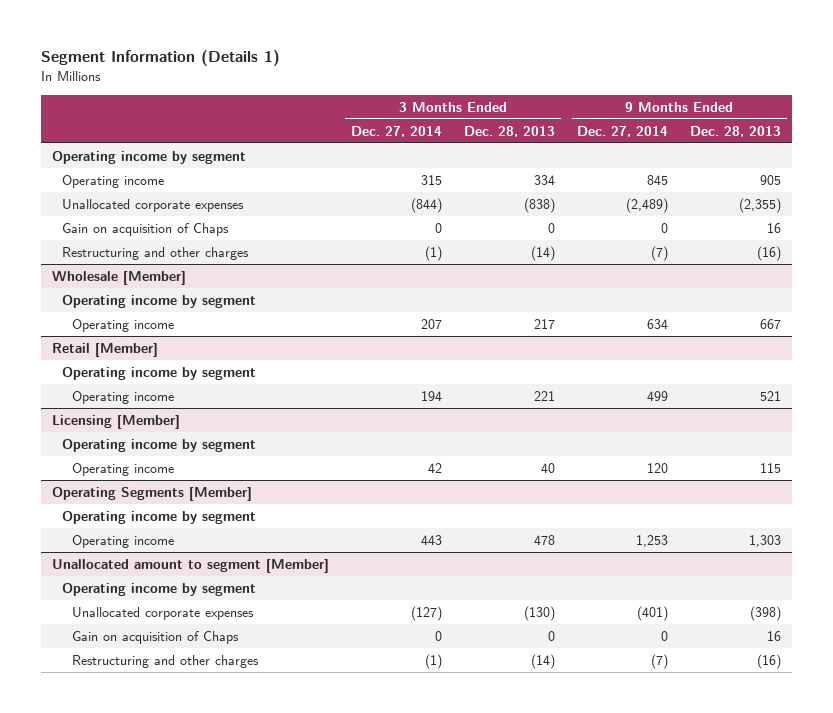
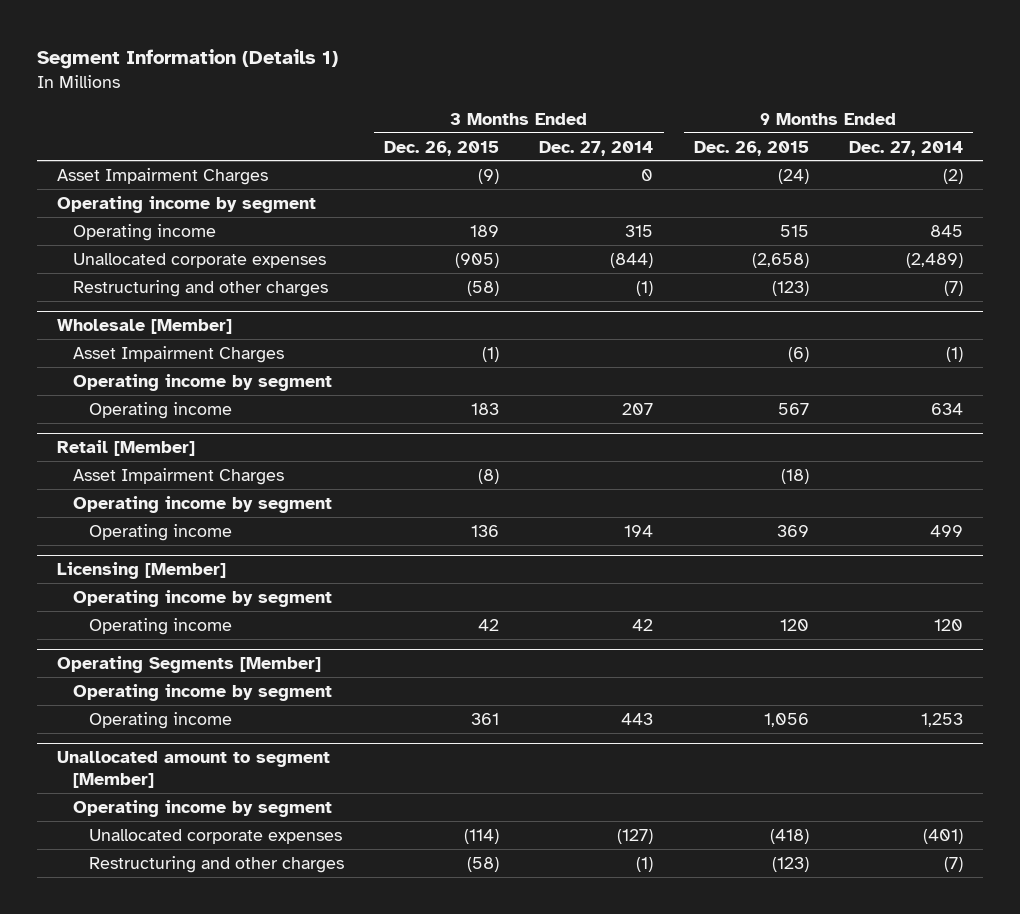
- | 3 Months Ended Dec. 27, 2014 | 3 Months Ended Dec. 28, 2013 | 9 Months Ended Dec. 27, 2014 | 9 Months Ended Dec. 28, 2013
+ | 3 Months Ended Dec. 26, 2015 | 3 Months Ended Dec. 27, 2014 | 9 Months Ended Dec. 26, 2015 | 9 Months Ended Dec. 27, 2014
+ Asset Impairment Charges | (9) | 0 | (24) | (2)
- Gain on acquisition of Chaps | 0 | 0 | 0 | 16
@ Wholesale [Member]
+ Asset Impairment Charges | (1) | | (6) | (1)
@ Retail [Member]
+ Asset Impairment Charges | (8) | | (18) |
@ Unallocated amount to segment [Member]
- Gain on acquisition of Chaps | 0 | 0 | 0 | 16

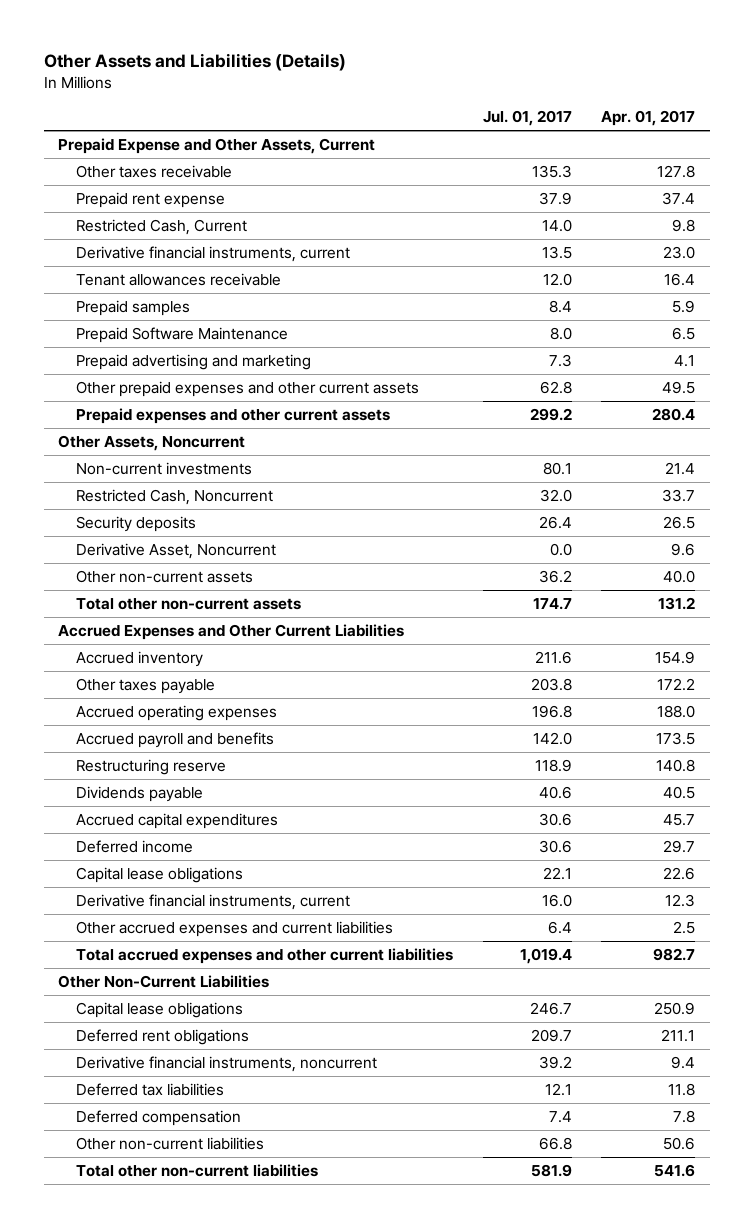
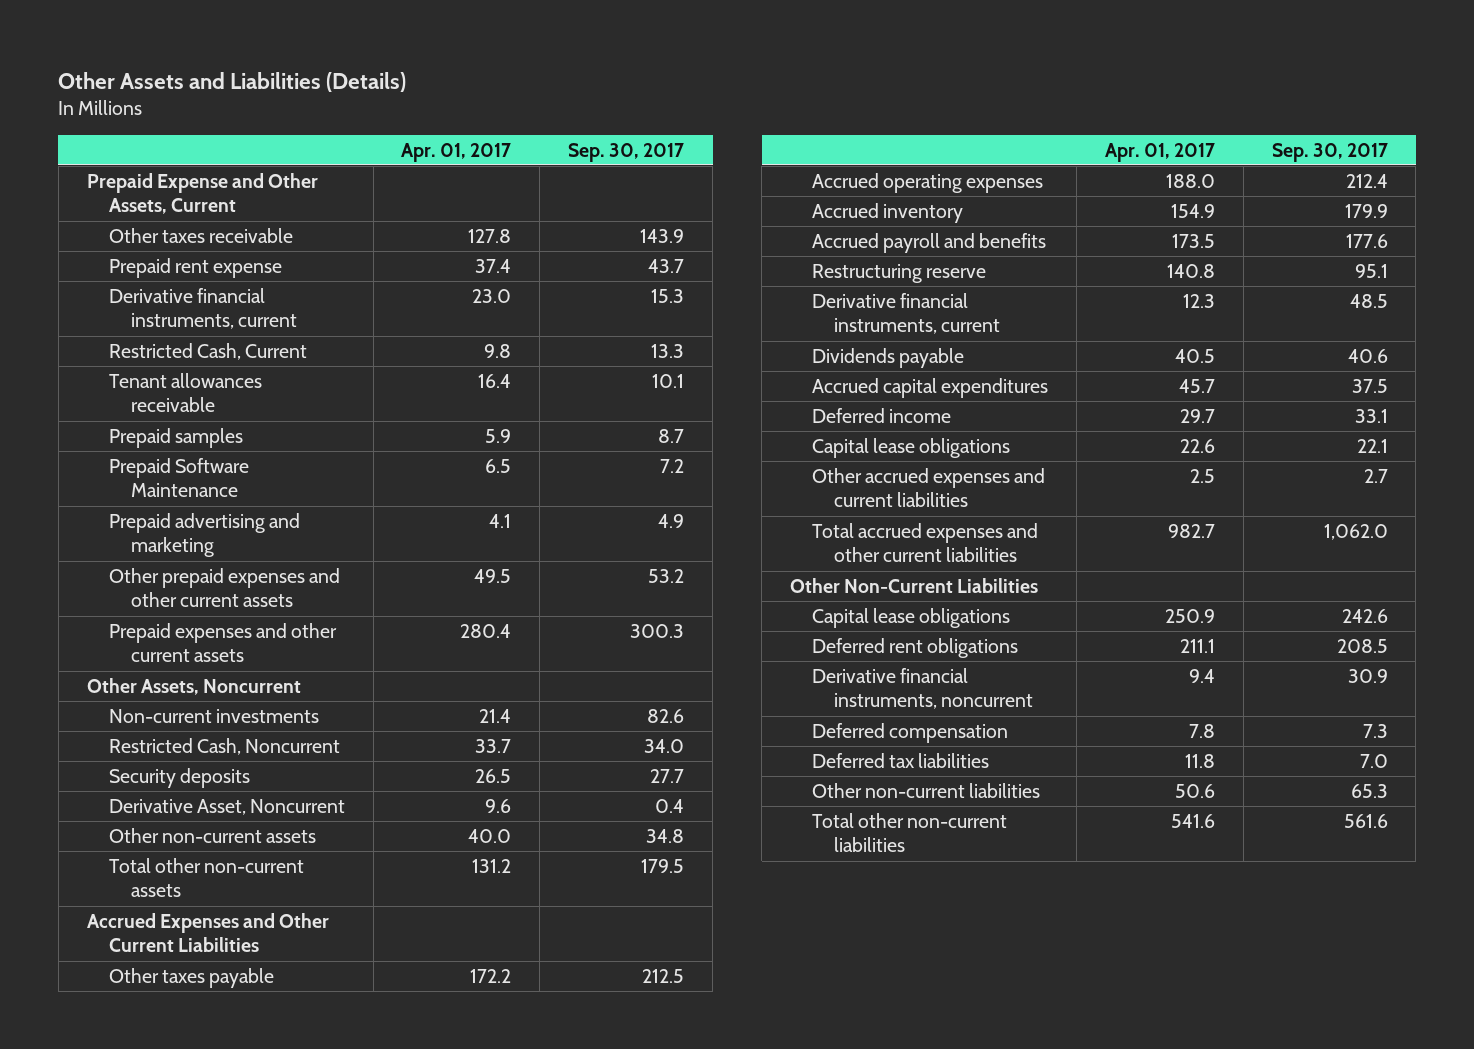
- | Jul. 01, 2017 | Apr. 01, 2017
+ | Apr. 01, 2017 | Sep. 30, 2017
moved down: Restricted Cash, Current | 9.8 | 13.3
moved down: Accrued inventory | 154.9 | 179.9
moved up: Derivative financial instruments, current | 12.3 | 48.5
moved down: Deferred tax liabilities | 11.8 | 7.0

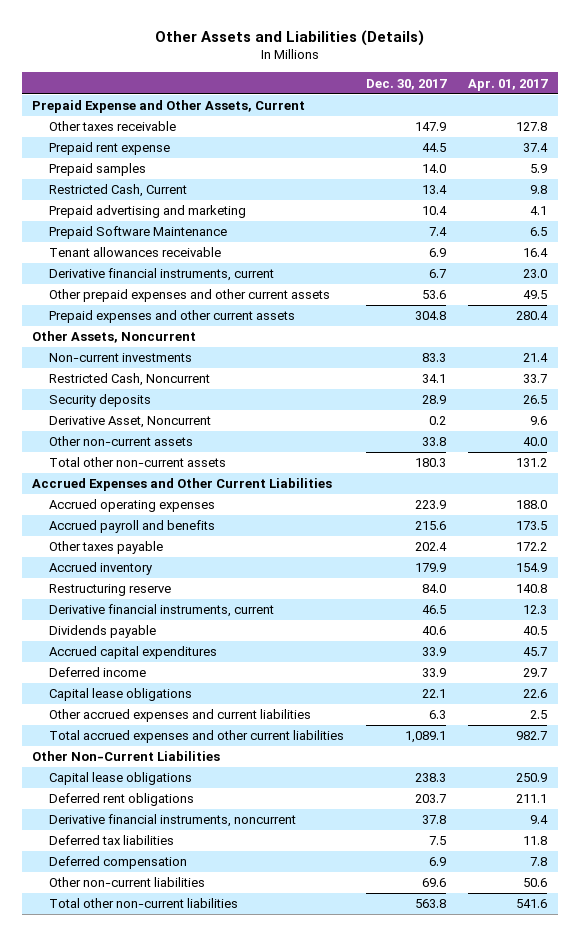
- | Apr. 01, 2017 | Sep. 30, 2017
+ | Dec. 30, 2017 | Apr. 01, 2017
moved down: Restricted Cash, Current | 13.4 | 9.8
moved down: Prepaid Software Maintenance | 7.4 | 6.5
moved down: Tenant allowances receivable | 6.9 | 16.4
moved down: Derivative financial instruments, current | 6.7 | 23.0
moved down: Other taxes payable | 202.4 | 172.2
moved down: Accrued inventory | 179.9 | 154.9
moved down: Deferred compensation | 6.9 | 7.8

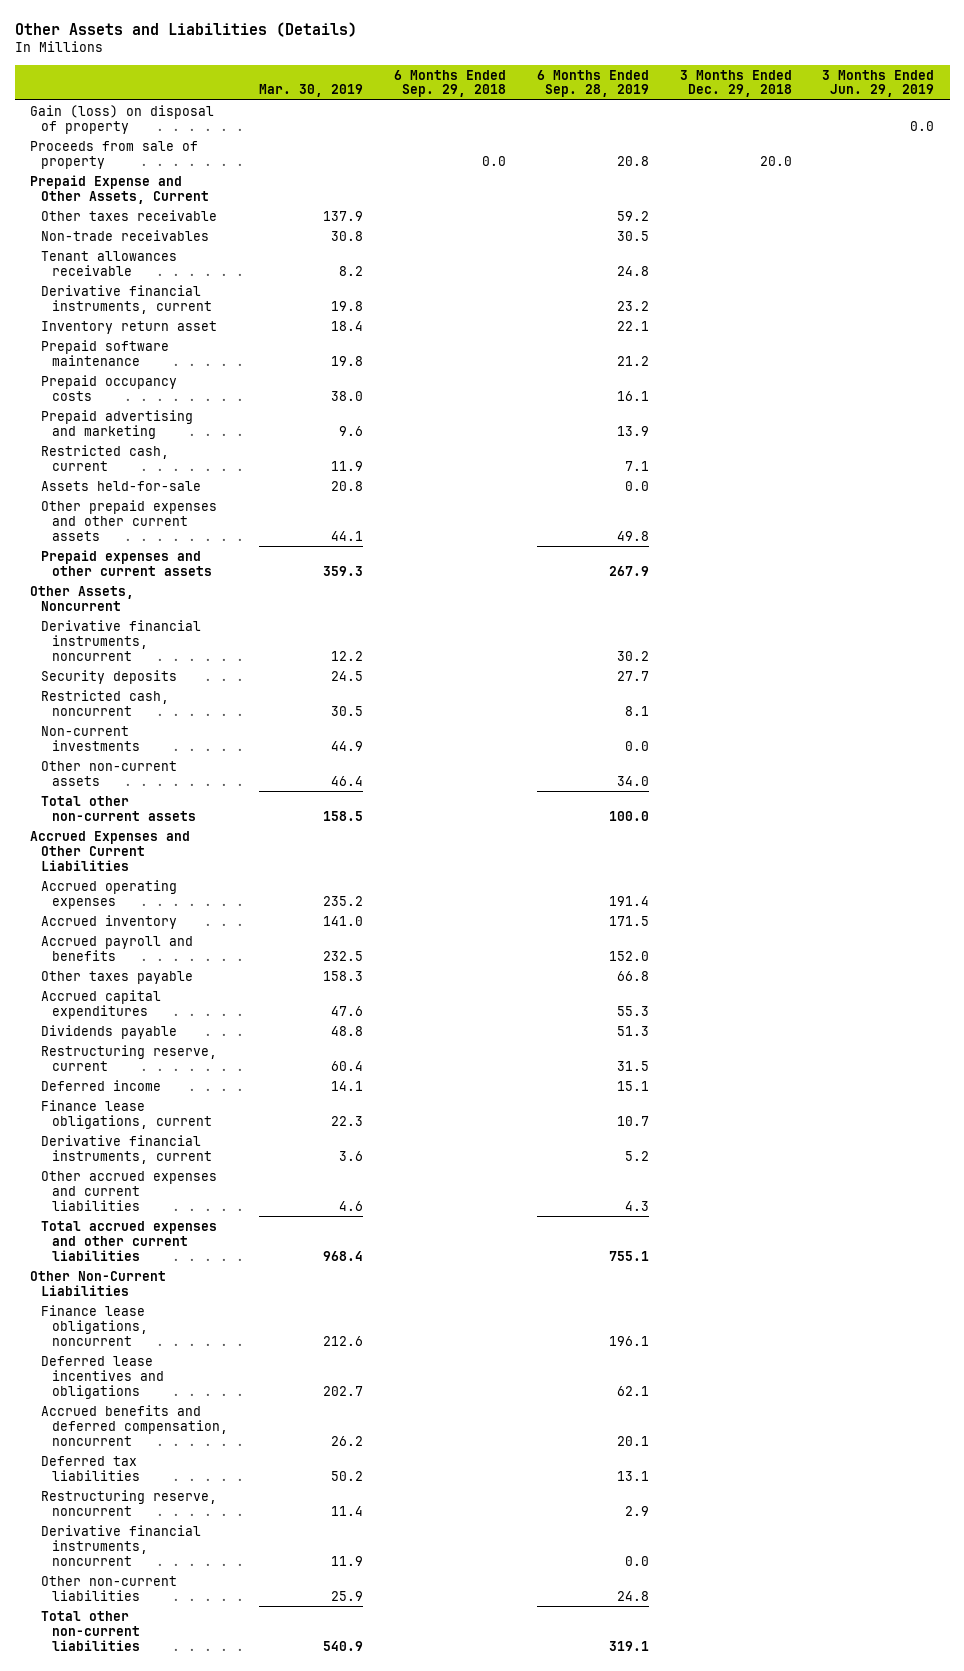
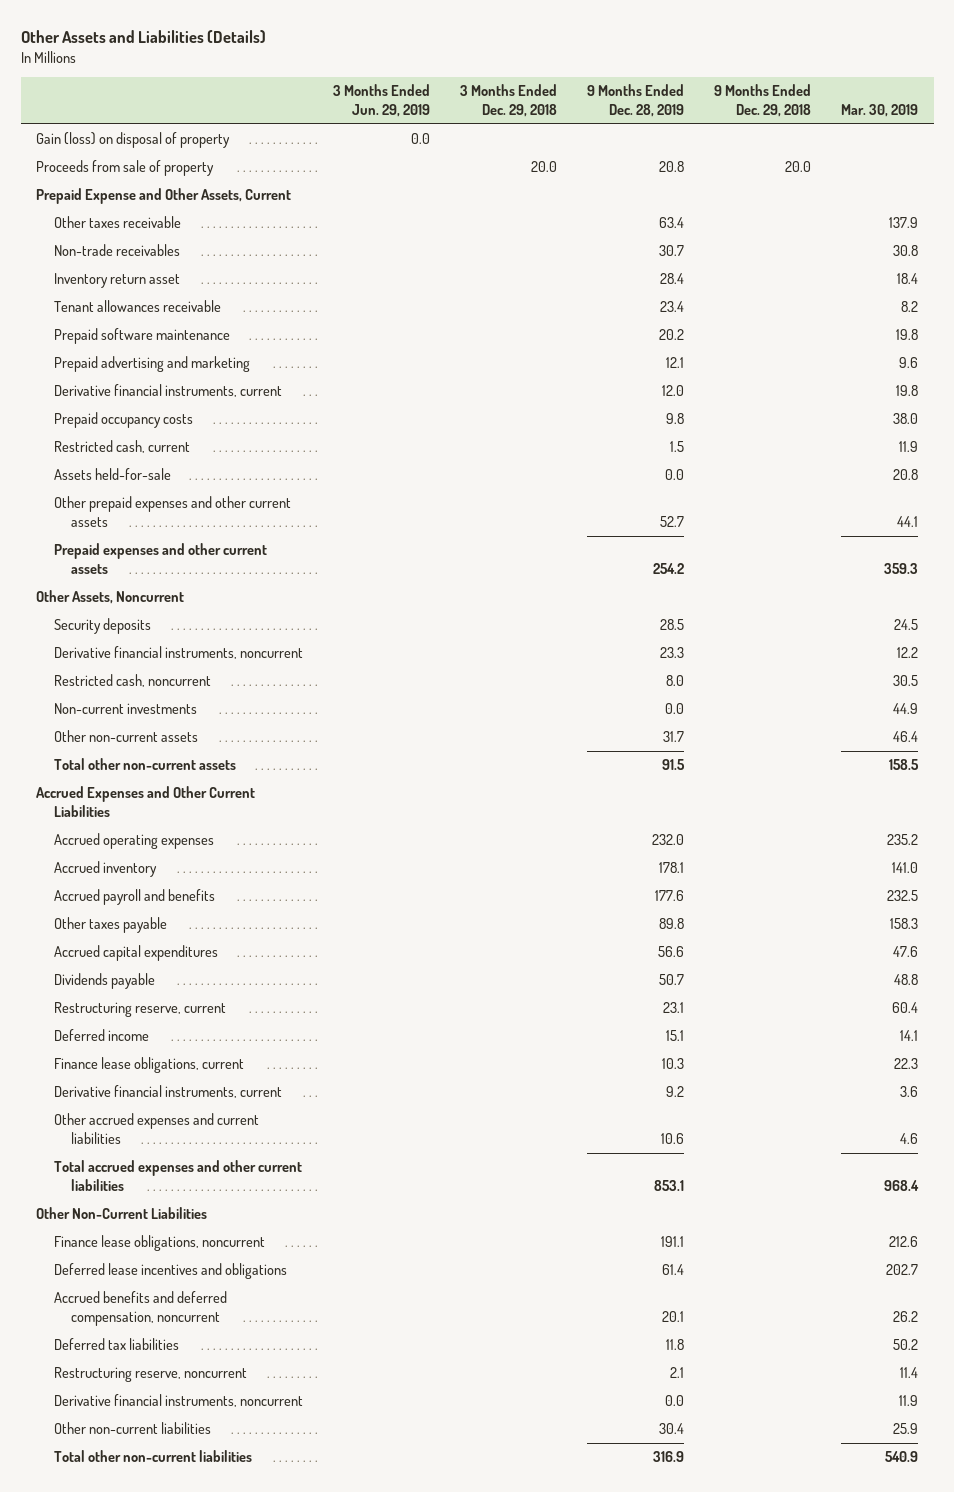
- | Mar. 30, 2019 | 6 Months Ended Sep. 29, 2018 | 6 Months Ended Sep. 28, 2019 | 3 Months Ended Dec. 29, 2018 | 3 Months Ended Jun. 29, 2019
+ | 3 Months Ended Jun. 29, 2019 | 3 Months Ended Dec. 29, 2018 | 9 Months Ended Dec. 28, 2019 | 9 Months Ended Dec. 29, 2018 | Mar. 30, 2019
moved down: Tenant allowances receivable | | | 23.4 | | 8.2
moved down: Derivative financial instruments, current | | | 12.0 | | 19.8
moved down: Prepaid occupancy costs | | | 9.8 | | 38.0
moved down: Derivative financial instruments, noncurrent | | | 23.3 | | 12.2

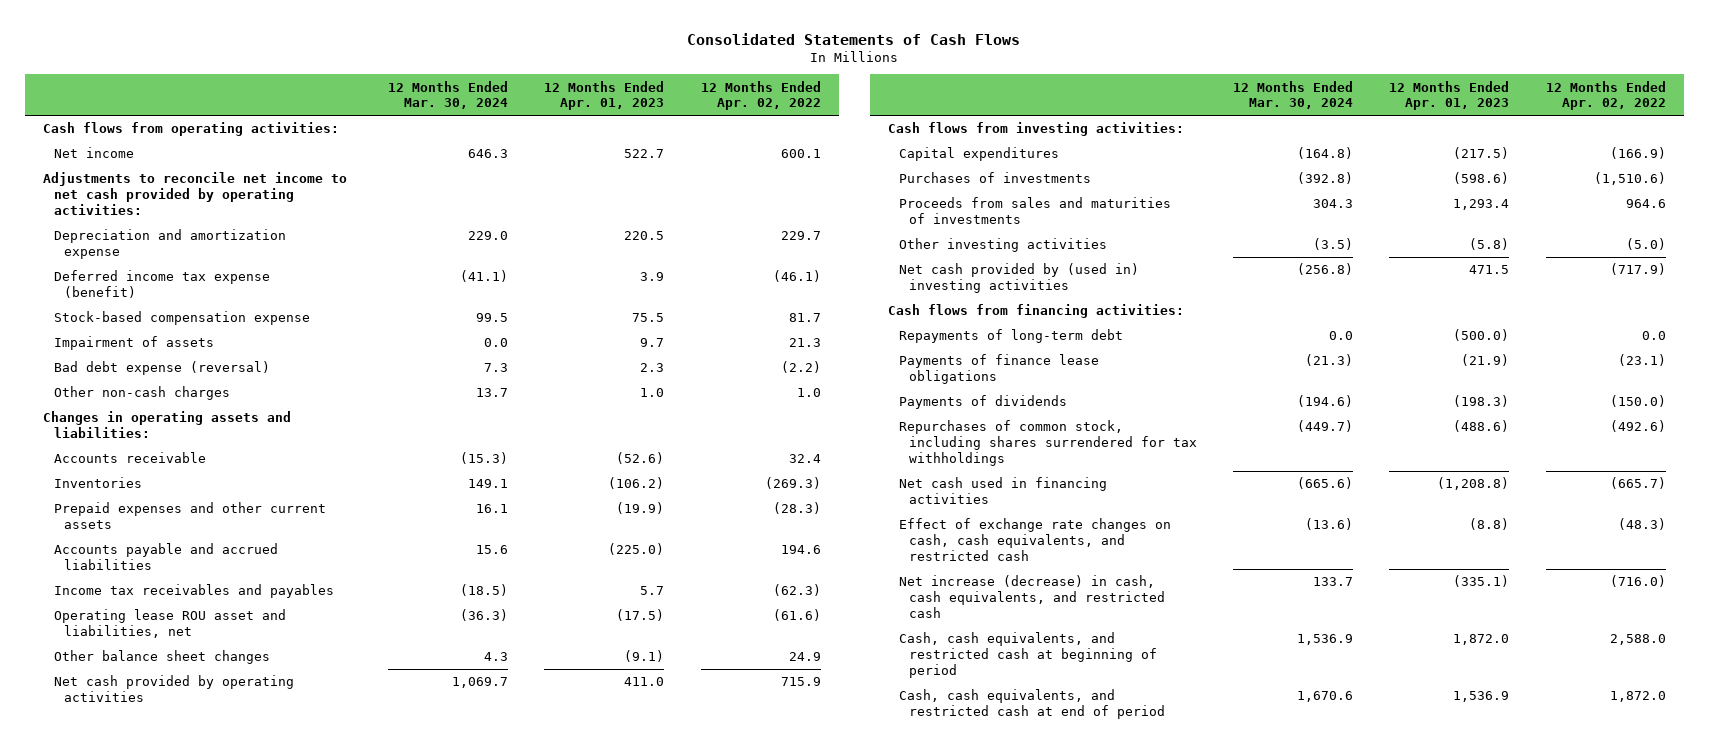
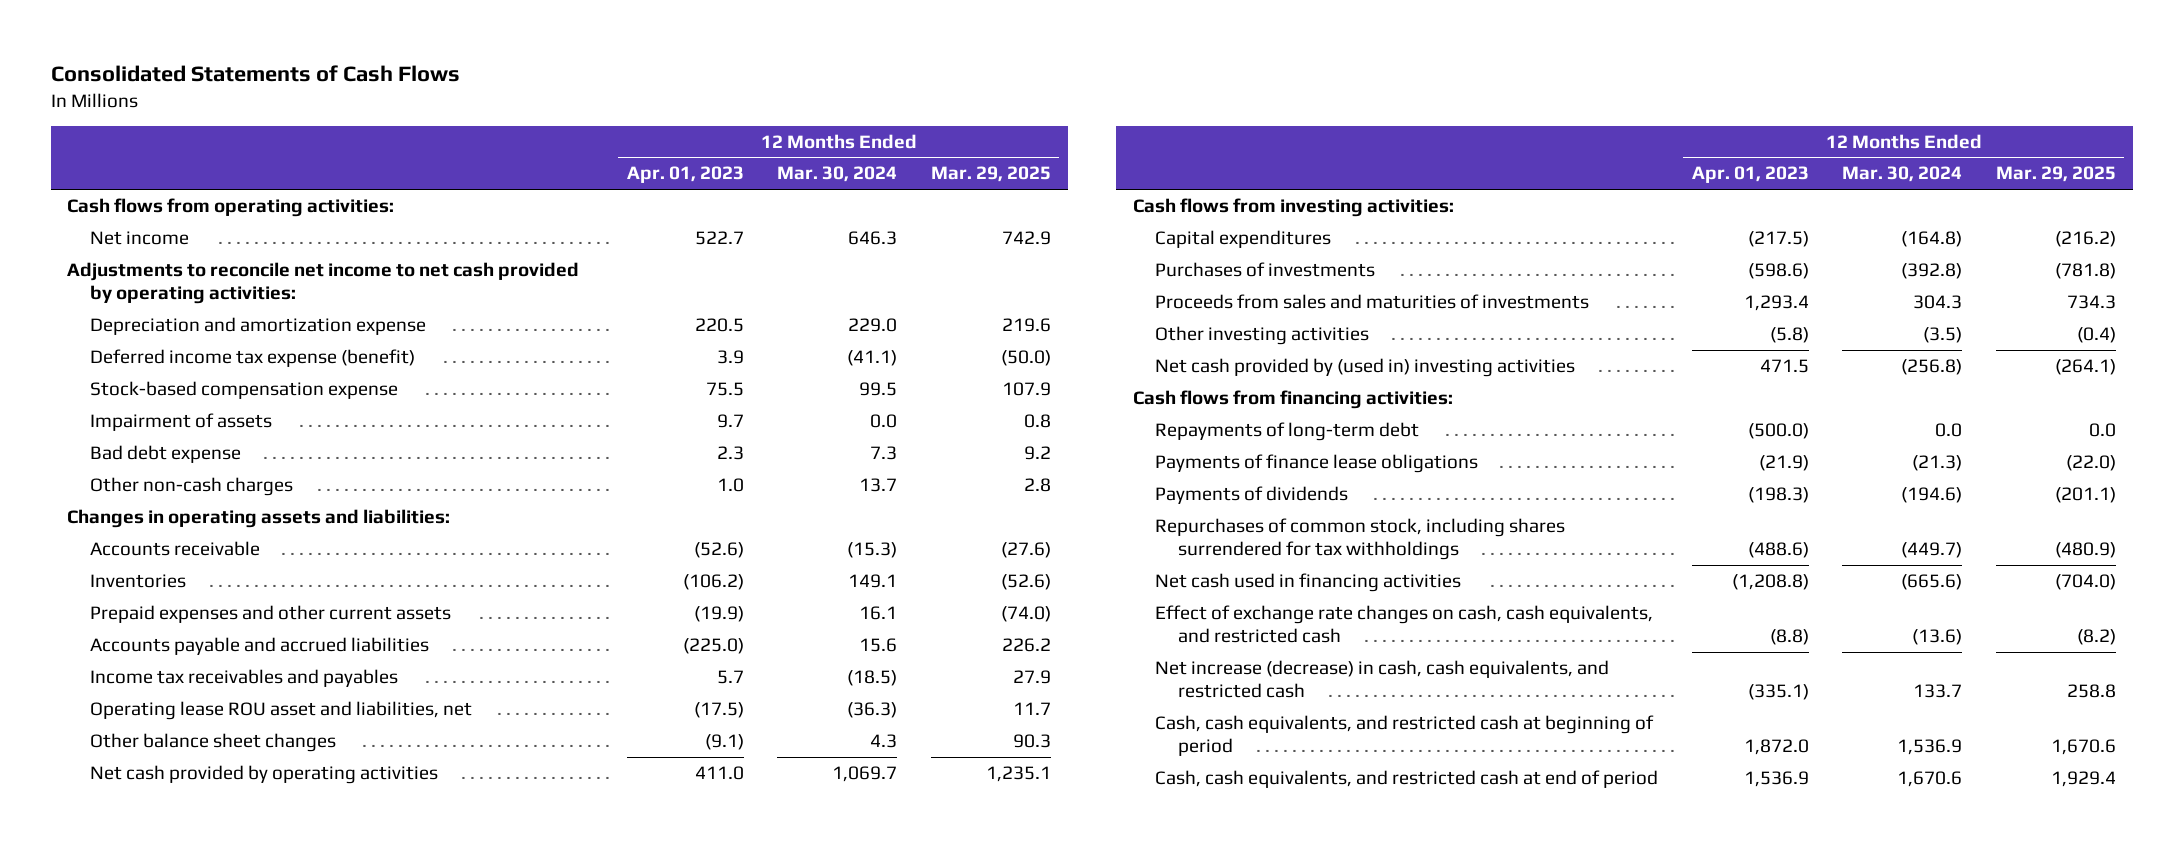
- | 12 Months Ended Mar. 30, 2024 | 12 Months Ended Apr. 01, 2023 | 12 Months Ended Apr. 02, 2022
+ | 12 Months Ended Apr. 01, 2023 | 12 Months Ended Mar. 30, 2024 | 12 Months Ended Mar. 29, 2025
- Bad debt expense (reversal) | 7.3 | 2.3 | (2.2)
+ Bad debt expense | 2.3 | 7.3 | 9.2

